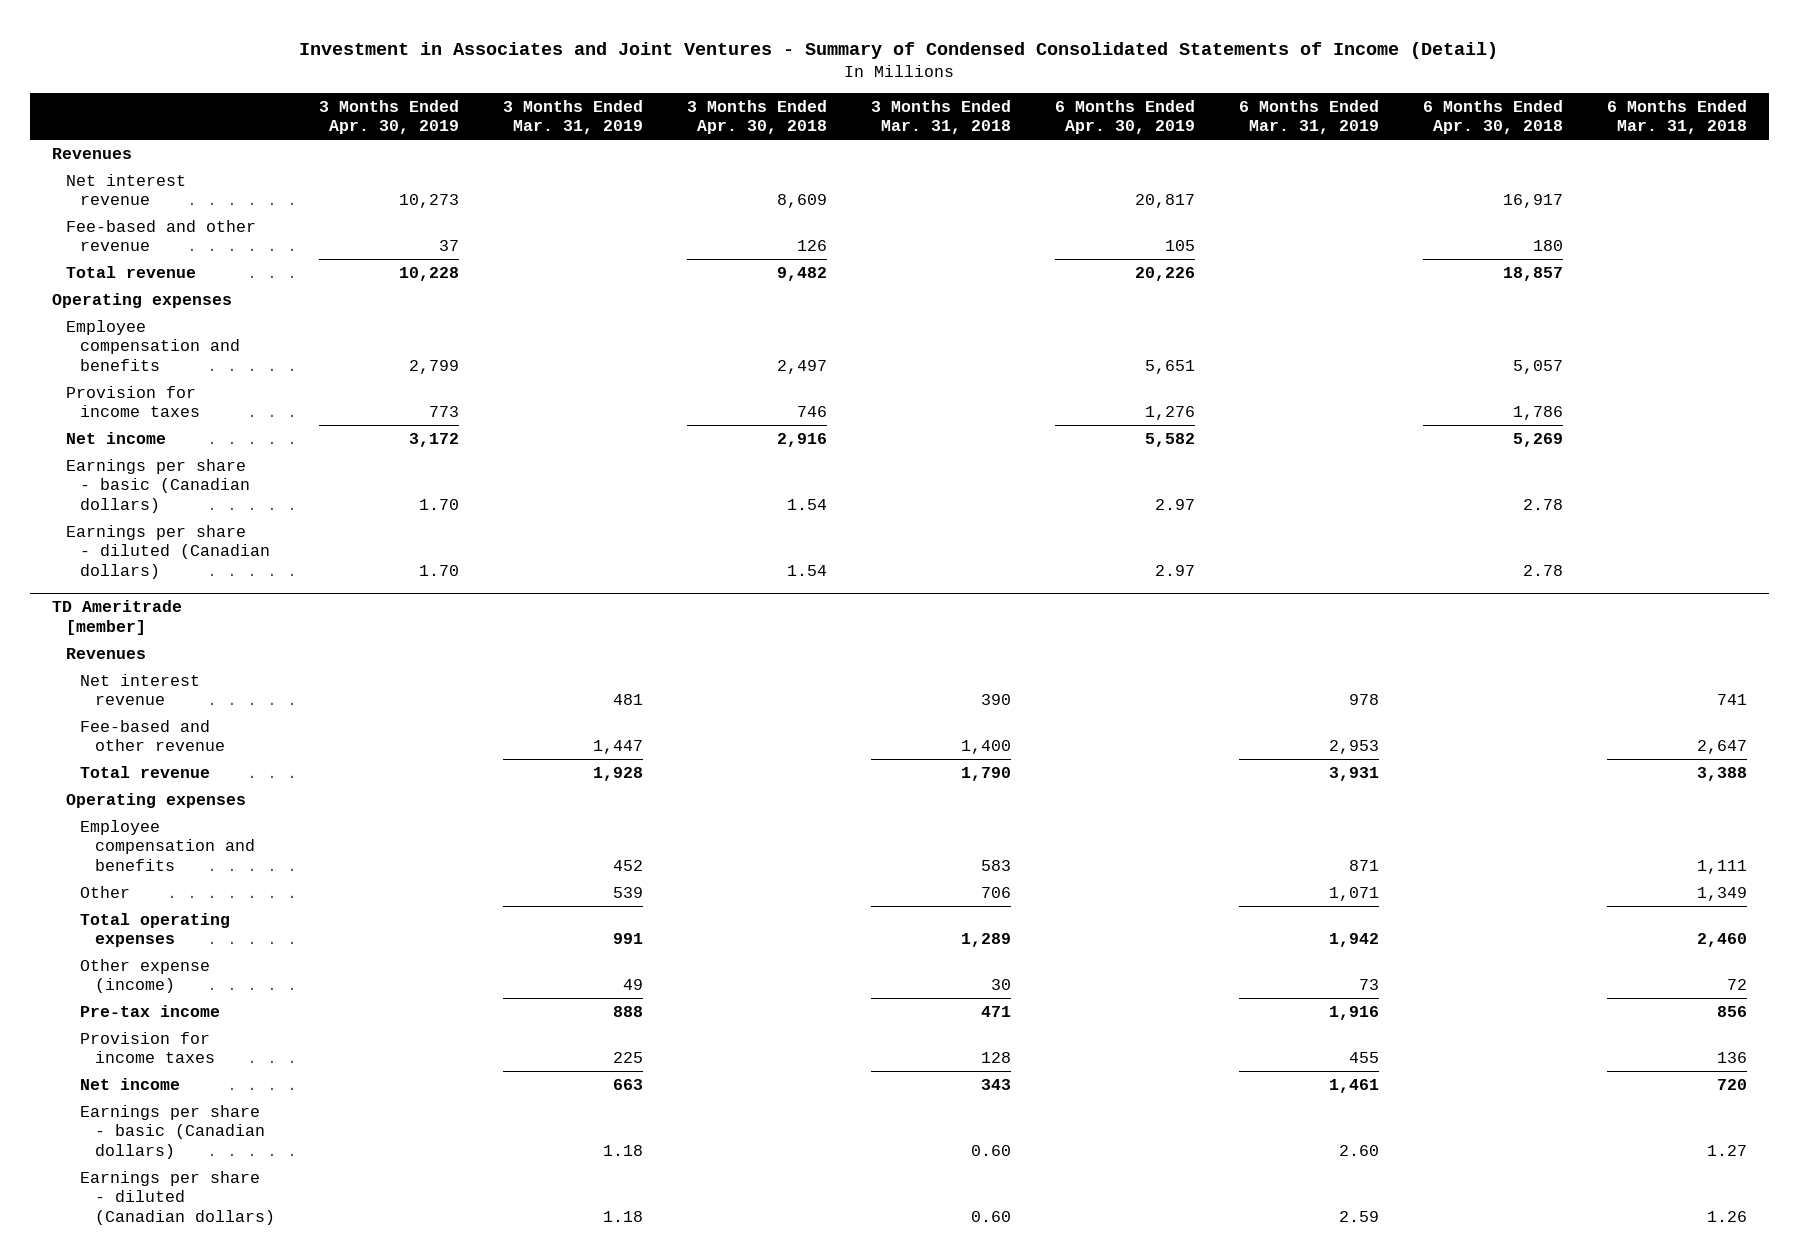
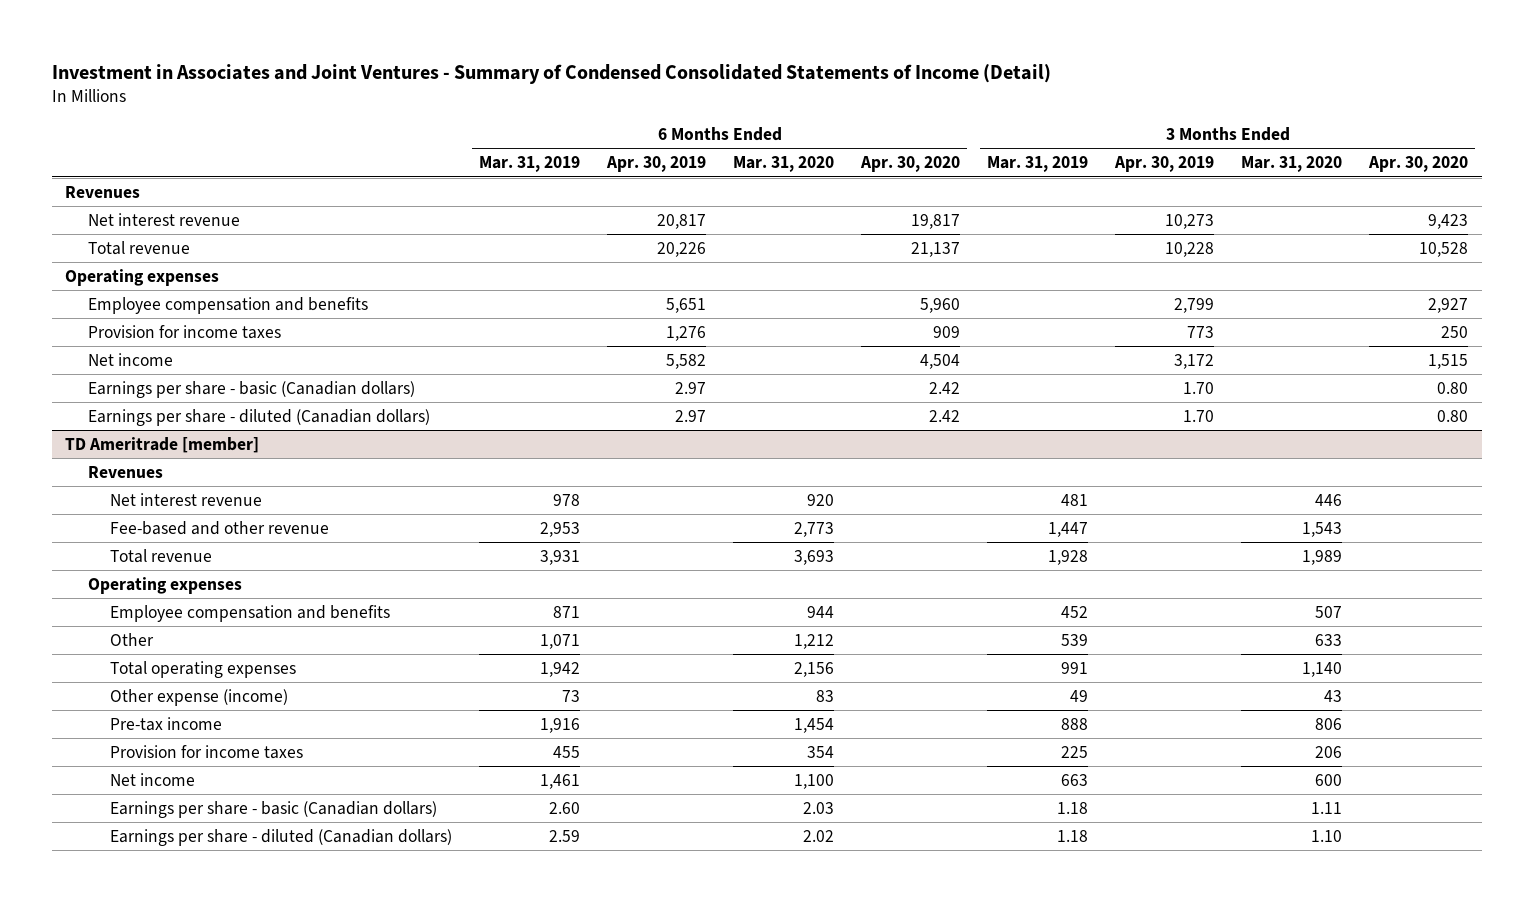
- | 3 Months Ended Apr. 30, 2019 | 3 Months Ended Mar. 31, 2019 | 3 Months Ended Apr. 30, 2018 | 3 Months Ended Mar. 31, 2018 | 6 Months Ended Apr. 30, 2019 | 6 Months Ended Mar. 31, 2019 | 6 Months Ended Apr. 30, 2018 | 6 Months Ended Mar. 31, 2018
+ | 6 Months Ended Mar. 31, 2019 | 6 Months Ended Apr. 30, 2019 | 6 Months Ended Mar. 31, 2020 | 6 Months Ended Apr. 30, 2020 | 3 Months Ended Mar. 31, 2019 | 3 Months Ended Apr. 30, 2019 | 3 Months Ended Mar. 31, 2020 | 3 Months Ended Apr. 30, 2020
- Fee-based and other revenue | 37 | | 126 | | 105 | | 180 |

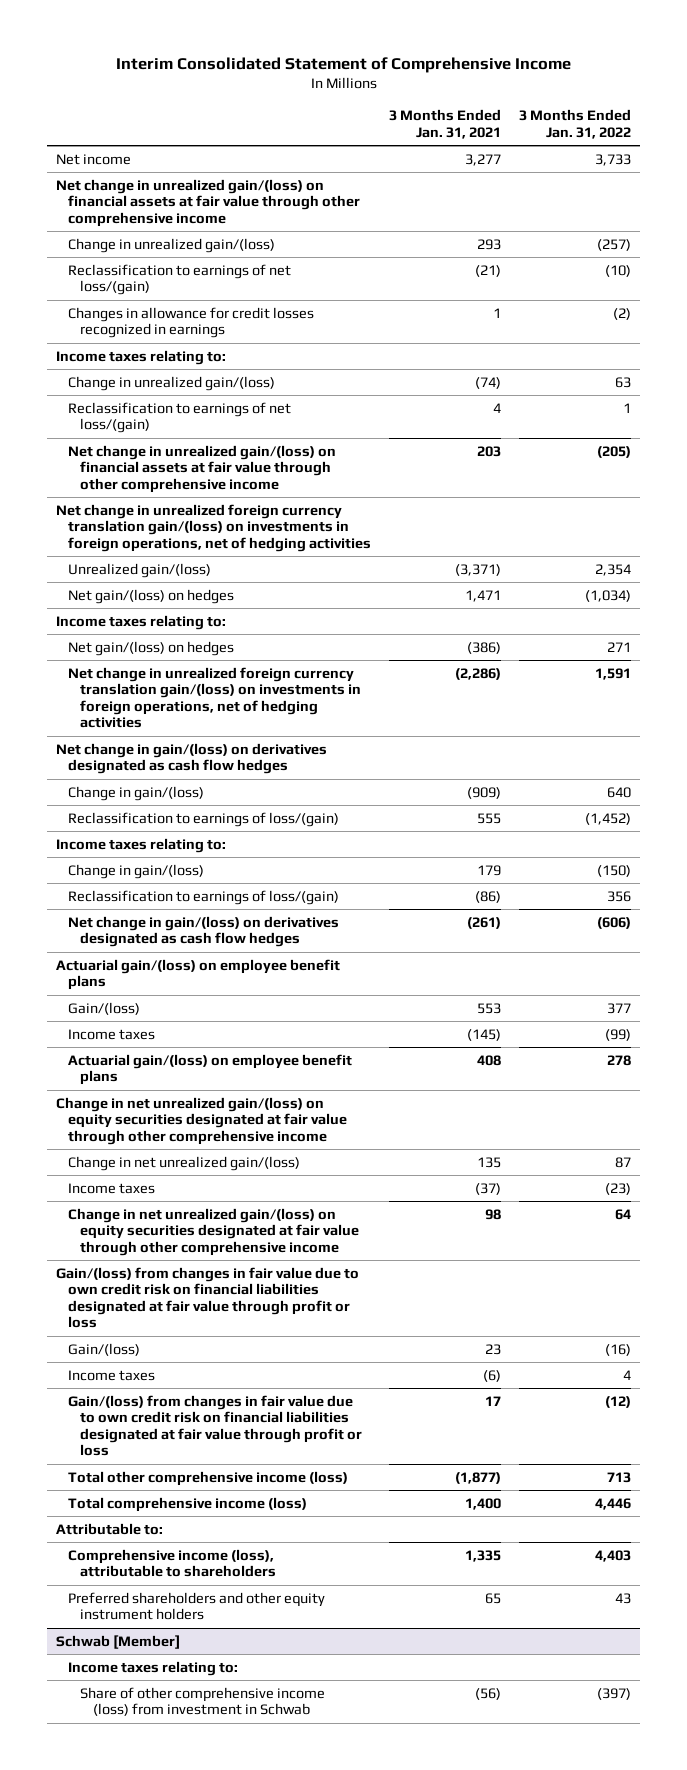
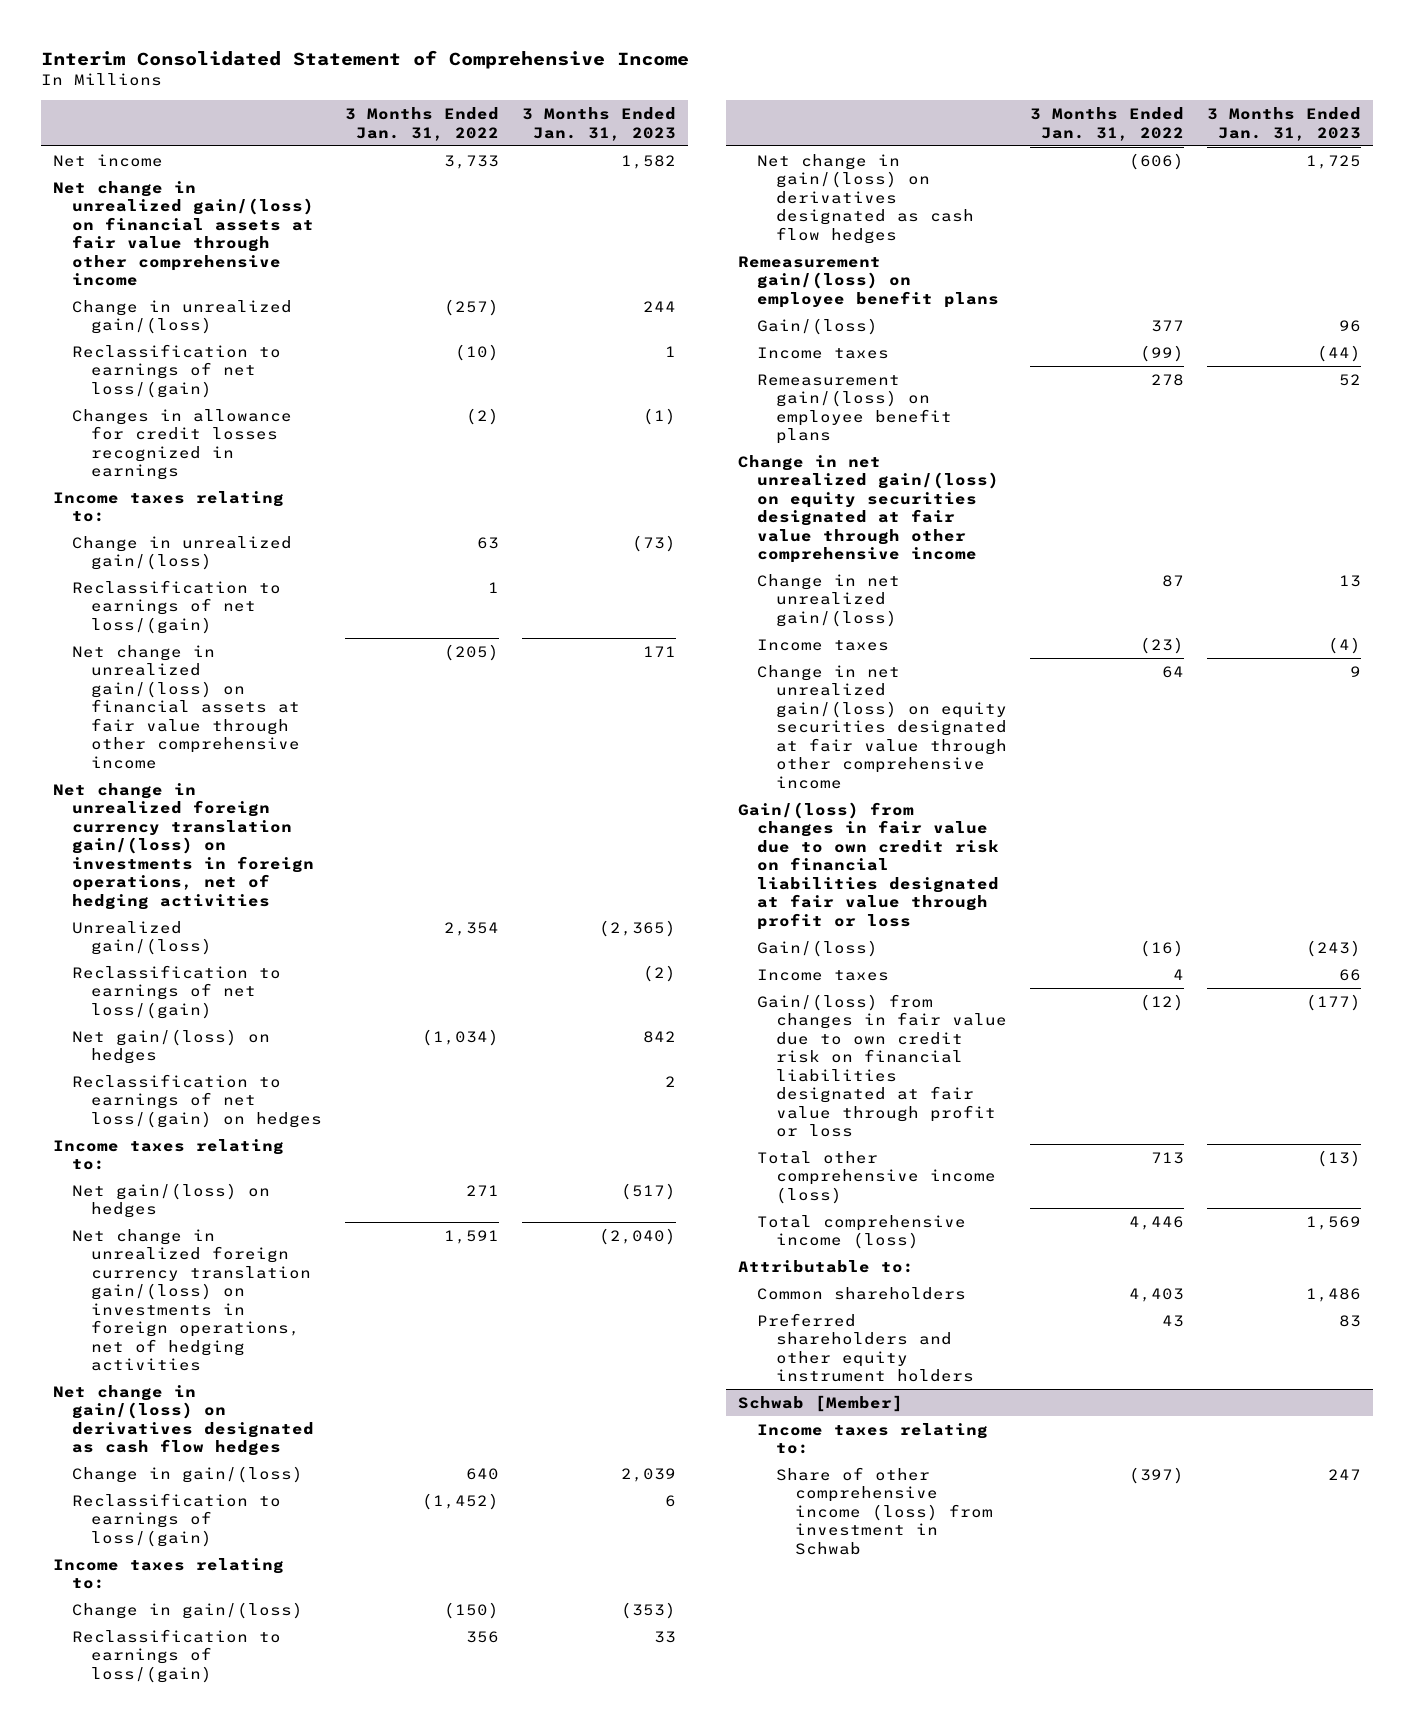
- | 3 Months Ended Jan. 31, 2021 | 3 Months Ended Jan. 31, 2022
+ | 3 Months Ended Jan. 31, 2022 | 3 Months Ended Jan. 31, 2023
+ Reclassification to earnings of net loss/(gain) | | (2)
+ Reclassification to earnings of net loss/(gain) on hedges | | 2
- Actuarial gain/(loss) on employee benefit plans
+ Remeasurement gain/(loss) on employee benefit plans
- Actuarial gain/(loss) on employee benefit plans | 408 | 278
+ Remeasurement gain/(loss) on employee benefit plans | 278 | 52
- Comprehensive income (loss), attributable to shareholders | 1,335 | 4,403
+ Common shareholders | 4,403 | 1,486

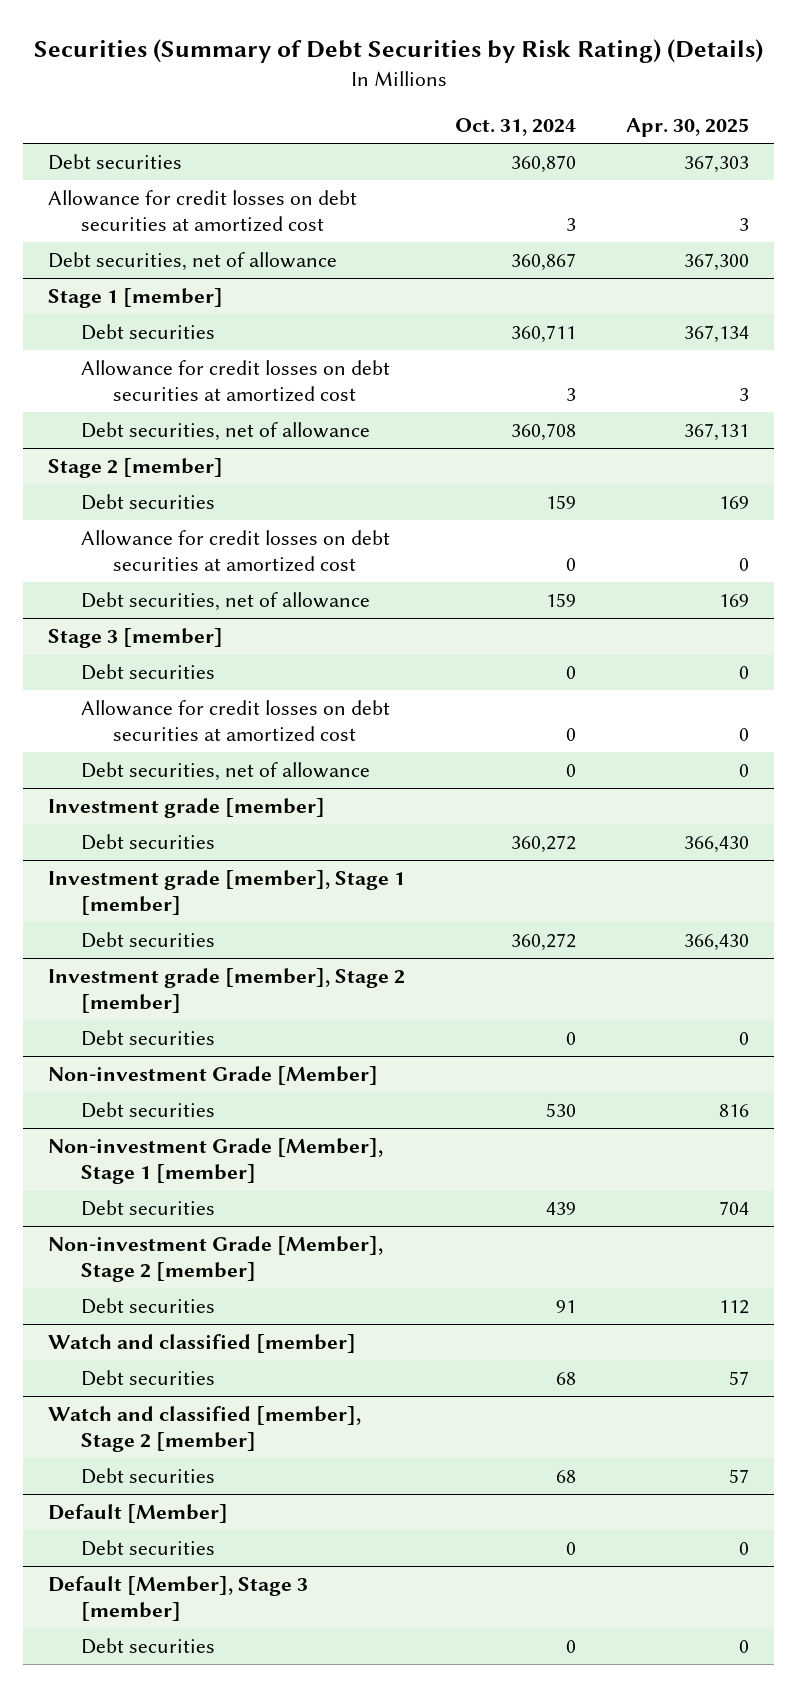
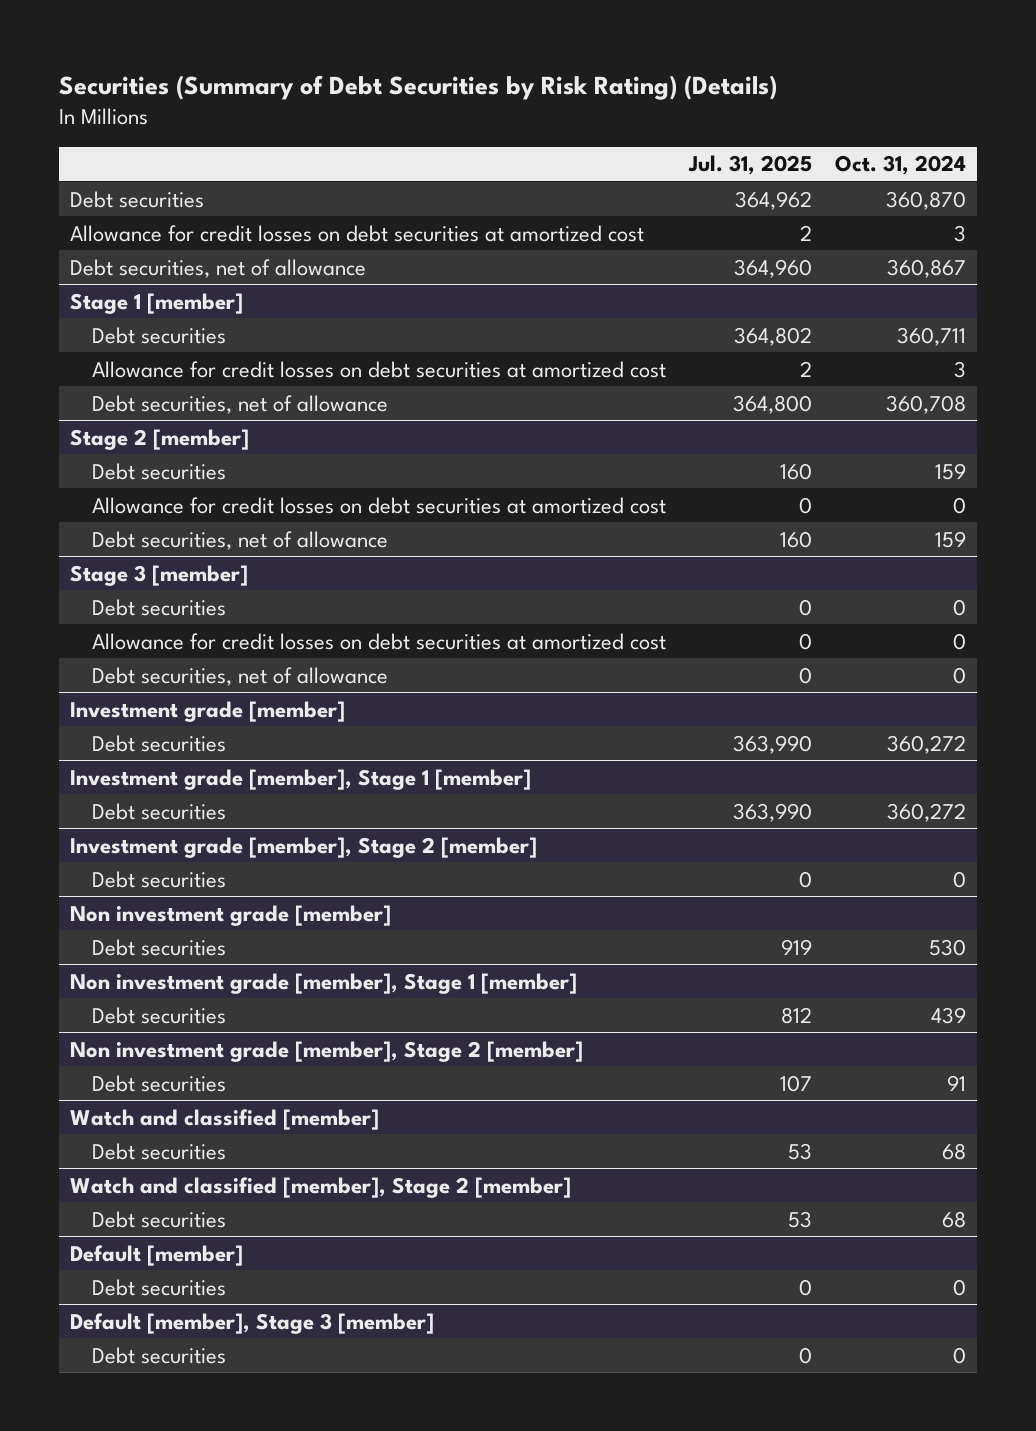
- | Oct. 31, 2024 | Apr. 30, 2025
+ | Jul. 31, 2025 | Oct. 31, 2024
- Non-investment Grade [Member]
+ Non investment grade [member]
- Non-investment Grade [Member], Stage 1 [member]
+ Non investment grade [member], Stage 1 [member]
- Non-investment Grade [Member], Stage 2 [member]
+ Non investment grade [member], Stage 2 [member]
- Default [Member]
+ Default [member]
- Default [Member], Stage 3 [member]
+ Default [member], Stage 3 [member]

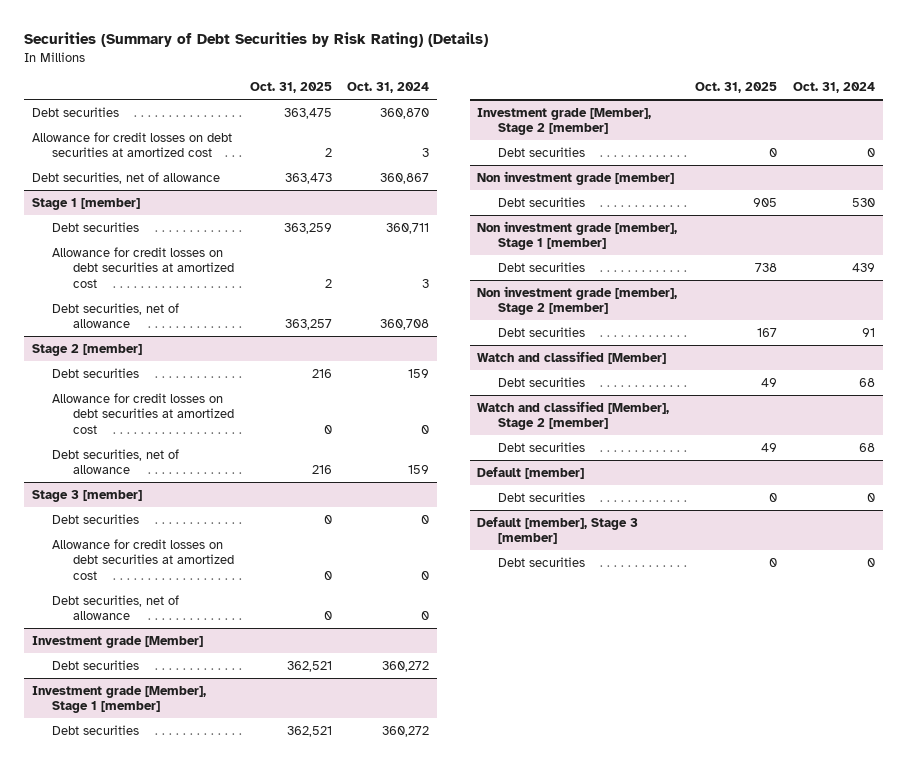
- | Jul. 31, 2025 | Oct. 31, 2024
+ | Oct. 31, 2025 | Oct. 31, 2024
- Investment grade [member]
+ Investment grade [Member]
- Investment grade [member], Stage 1 [member]
+ Investment grade [Member], Stage 1 [member]
- Investment grade [member], Stage 2 [member]
+ Investment grade [Member], Stage 2 [member]
- Watch and classified [member]
+ Watch and classified [Member]
- Watch and classified [member], Stage 2 [member]
+ Watch and classified [Member], Stage 2 [member]

